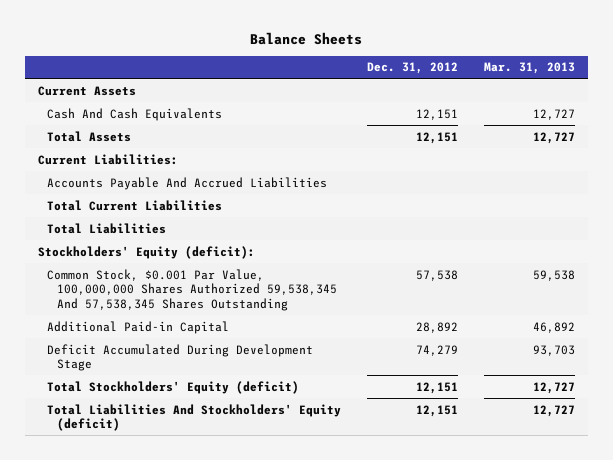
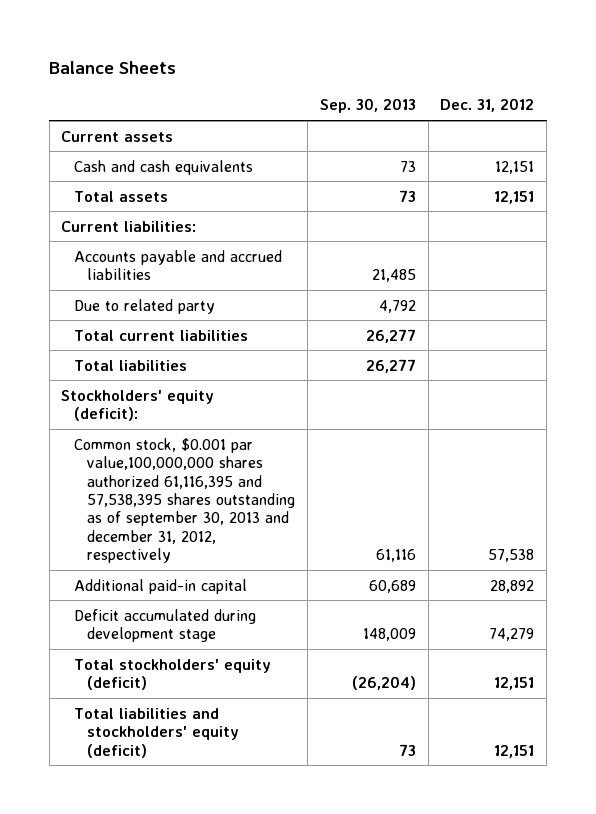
- | Dec. 31, 2012 | Mar. 31, 2013
+ | Sep. 30, 2013 | Dec. 31, 2012
- Current Assets
- Cash And Cash Equivalents | 12,151 | 12,727
- Total Assets | 12,151 | 12,727
- Current Liabilities:
- Accounts Payable And Accrued Liabilities
- Total Current Liabilities
- Total Liabilities
- Stockholders' Equity (deficit):
- Common Stock, $0.001 Par Value, 100,000,000 Shares Authorized 59,538,345 And 57,538,345 Shares Outstanding | 57,538 | 59,538
- Additional Paid-in Capital | 28,892 | 46,892
- Deficit Accumulated During Development Stage | 74,279 | 93,703
- Total Stockholders' Equity (deficit) | 12,151 | 12,727
- Total Liabilities And Stockholders' Equity (deficit) | 12,151 | 12,727
+ Current assets
+ Cash and cash equivalents | 73 | 12,151
+ Total assets | 73 | 12,151
+ Current liabilities:
+ Accounts payable and accrued liabilities | 21,485 |
+ Due to related party | 4,792 |
+ Total current liabilities | 26,277 |
+ Total liabilities | 26,277 |
+ Stockholders' equity (deficit):
+ Common stock, $0.001 par value,100,000,000 shares authorized 61,116,395 and 57,538,395 shares outstanding as of september 30, 2013 and december 31, 2012, respectively | 61,116 | 57,538
+ Additional paid-in capital | 60,689 | 28,892
+ Deficit accumulated during development stage | 148,009 | 74,279
+ Total stockholders' equity (deficit) | (26,204) | 12,151
+ Total liabilities and stockholders' equity (deficit) | 73 | 12,151

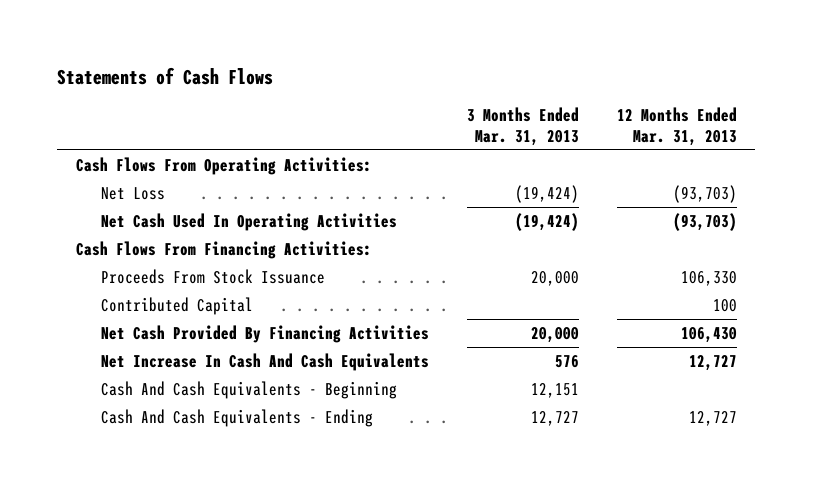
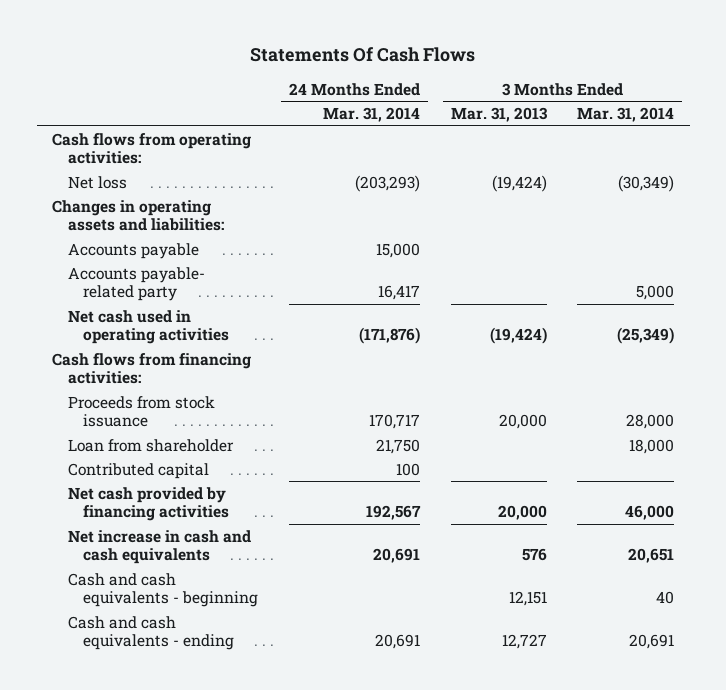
- Statements of Cash Flows
+ Statements Of Cash Flows
- | 3 Months Ended Mar. 31, 2013 | 12 Months Ended Mar. 31, 2013
+ | 24 Months Ended Mar. 31, 2014 | 3 Months Ended Mar. 31, 2013 | 3 Months Ended Mar. 31, 2014
- Cash Flows From Operating Activities:
- Net Loss | (19,424) | (93,703)
- Net Cash Used In Operating Activities | (19,424) | (93,703)
- Cash Flows From Financing Activities:
- Proceeds From Stock Issuance | 20,000 | 106,330
- Contributed Capital | | 100
- Net Cash Provided By Financing Activities | 20,000 | 106,430
- Net Increase In Cash And Cash Equivalents | 576 | 12,727
- Cash And Cash Equivalents - Beginning | 12,151 |
- Cash And Cash Equivalents - Ending | 12,727 | 12,727
+ Cash flows from operating activities:
+ Net loss | (203,293) | (19,424) | (30,349)
+ Changes in operating assets and liabilities:
+ Accounts payable | 15,000 | |
+ Accounts payable- related party | 16,417 | | 5,000
+ Net cash used in operating activities | (171,876) | (19,424) | (25,349)
+ Cash flows from financing activities:
+ Proceeds from stock issuance | 170,717 | 20,000 | 28,000
+ Loan from shareholder | 21,750 | | 18,000
+ Contributed capital | 100 | |
+ Net cash provided by financing activities | 192,567 | 20,000 | 46,000
+ Net increase in cash and cash equivalents | 20,691 | 576 | 20,651
+ Cash and cash equivalents - beginning | | 12,151 | 40
+ Cash and cash equivalents - ending | 20,691 | 12,727 | 20,691

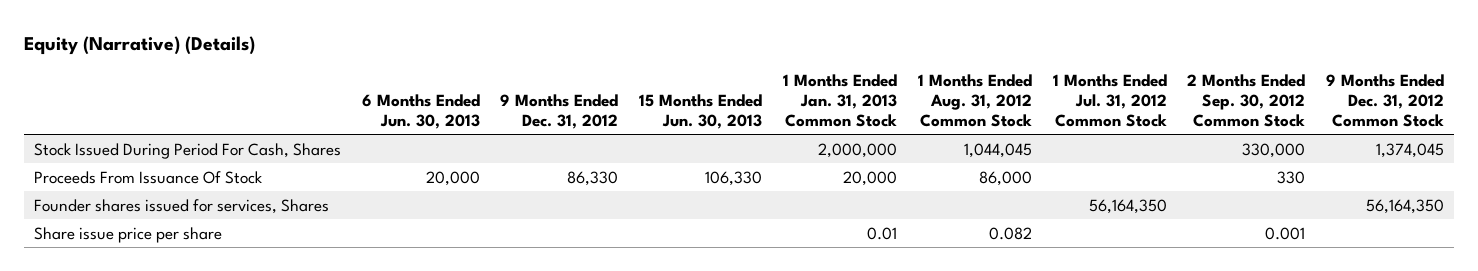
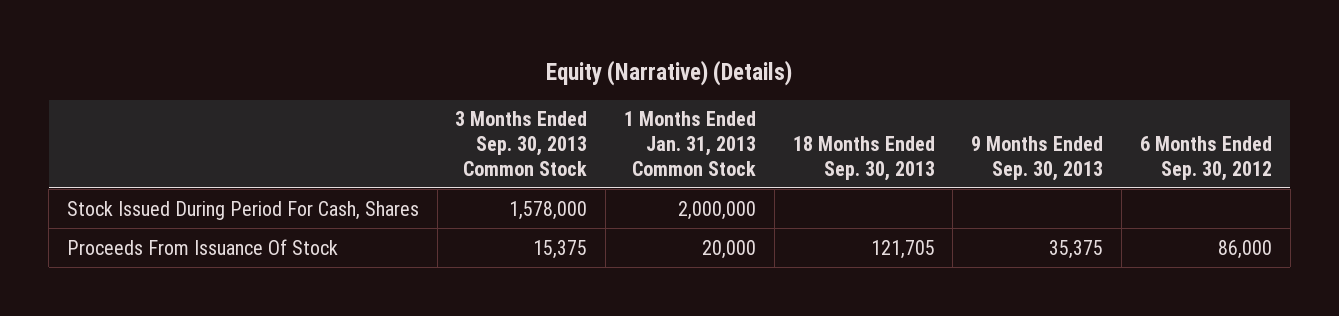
- | 6 Months Ended Jun. 30, 2013 | 9 Months Ended Dec. 31, 2012 | 15 Months Ended Jun. 30, 2013 | 1 Months Ended Jan. 31, 2013 Common Stock | 1 Months Ended Aug. 31, 2012 Common Stock | 1 Months Ended Jul. 31, 2012 Common Stock | 2 Months Ended Sep. 30, 2012 Common Stock | 9 Months Ended Dec. 31, 2012 Common Stock
+ | 3 Months Ended Sep. 30, 2013 Common Stock | 1 Months Ended Jan. 31, 2013 Common Stock | 18 Months Ended Sep. 30, 2013 | 9 Months Ended Sep. 30, 2013 | 6 Months Ended Sep. 30, 2012
- Founder shares issued for services, Shares | | | | | | 56,164,350 | | 56,164,350
- Share issue price per share | | | | 0.01 | 0.082 | | 0.001 |

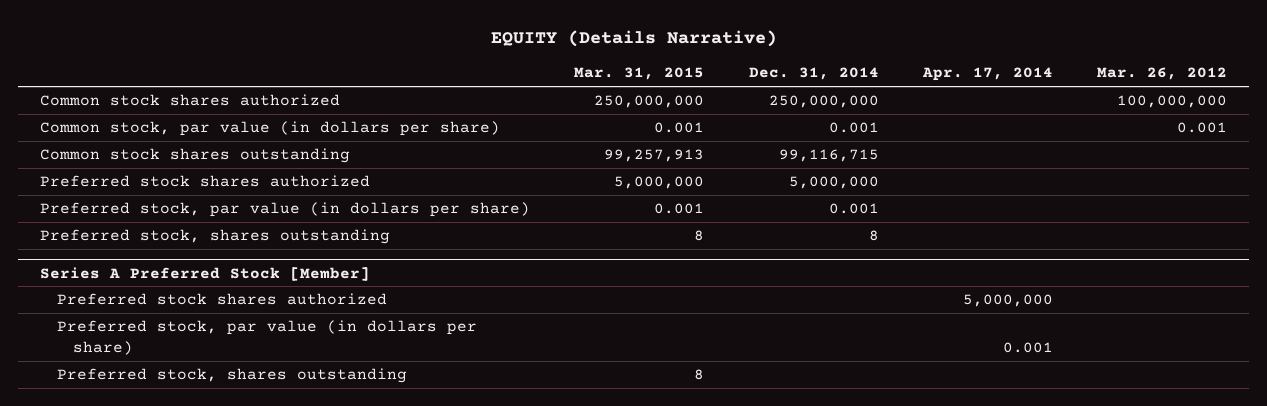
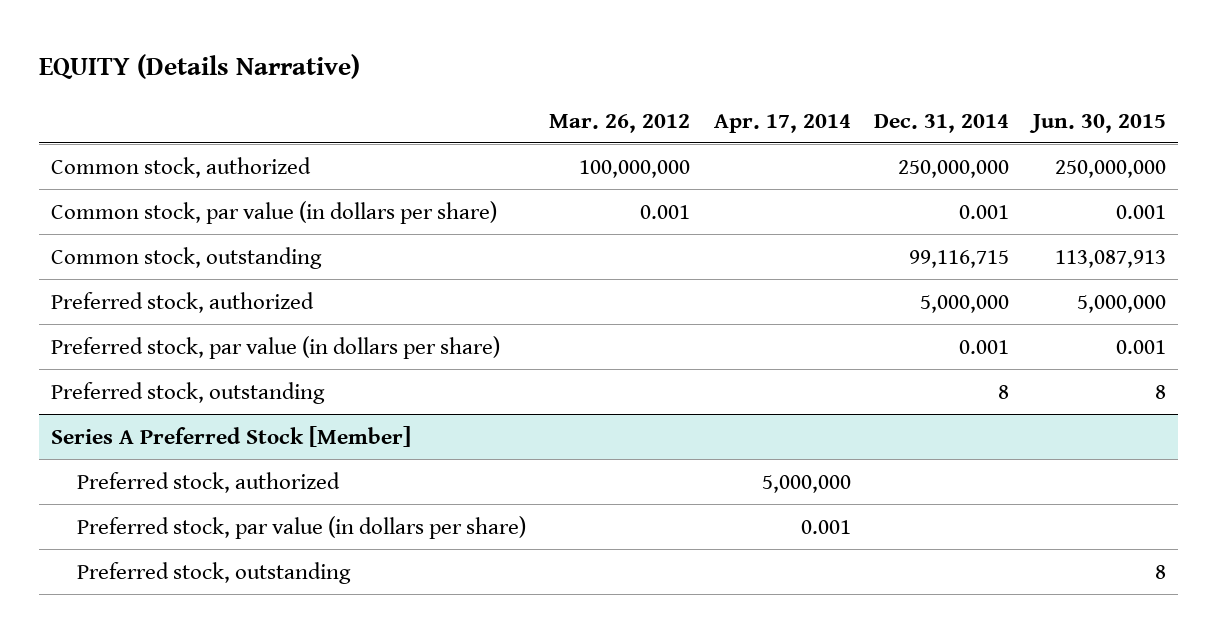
- | Mar. 31, 2015 | Dec. 31, 2014 | Apr. 17, 2014 | Mar. 26, 2012
+ | Mar. 26, 2012 | Apr. 17, 2014 | Dec. 31, 2014 | Jun. 30, 2015
- Common stock shares authorized | 250,000,000 | 250,000,000 | | 100,000,000
+ Common stock, authorized | 100,000,000 | | 250,000,000 | 250,000,000
- Common stock shares outstanding | 99,257,913 | 99,116,715 | |
- Preferred stock shares authorized | 5,000,000 | 5,000,000 | |
+ Common stock, outstanding | | | 99,116,715 | 113,087,913
+ Preferred stock, authorized | | | 5,000,000 | 5,000,000
- Preferred stock, shares outstanding | 8 | 8 | |
+ Preferred stock, outstanding | | | 8 | 8
@ Series A Preferred Stock [Member]
- Preferred stock shares authorized | | | 5,000,000 |
+ Preferred stock, authorized | | 5,000,000 | |
- Preferred stock, shares outstanding | 8 | | |
+ Preferred stock, outstanding | | | | 8

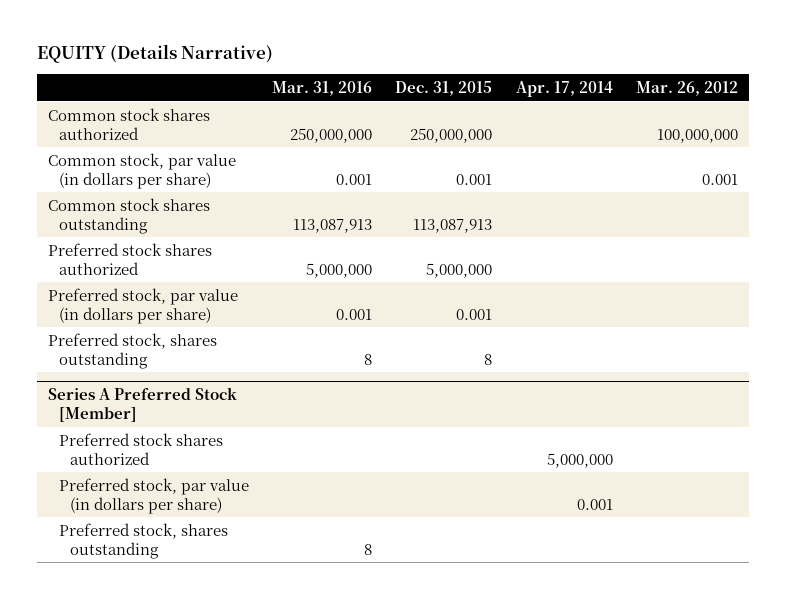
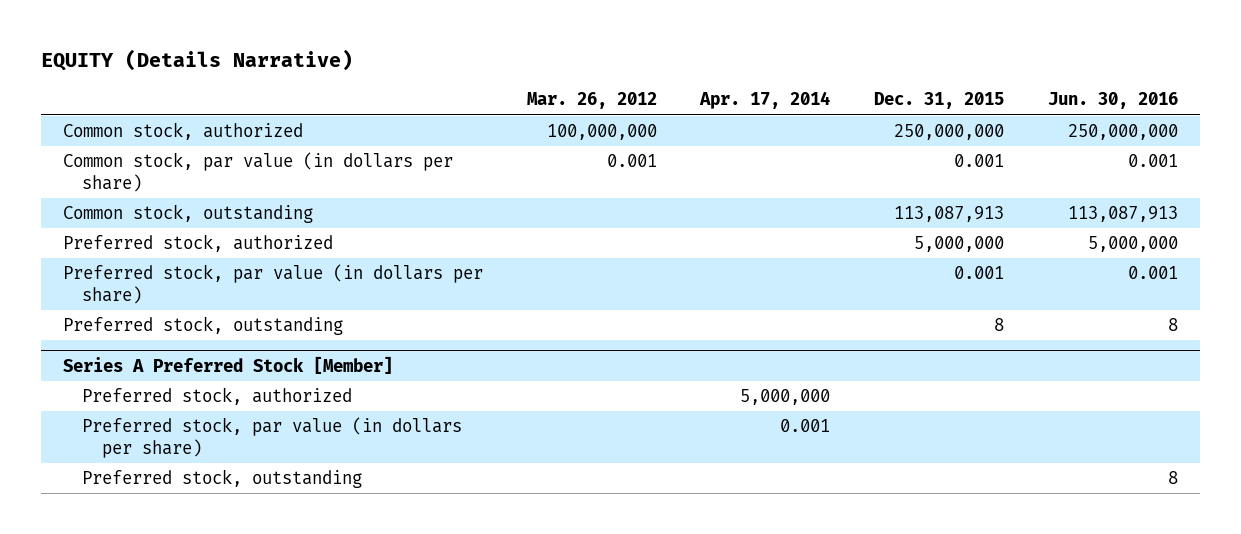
- | Mar. 31, 2016 | Dec. 31, 2015 | Apr. 17, 2014 | Mar. 26, 2012
+ | Mar. 26, 2012 | Apr. 17, 2014 | Dec. 31, 2015 | Jun. 30, 2016
- Common stock shares authorized | 250,000,000 | 250,000,000 | | 100,000,000
+ Common stock, authorized | 100,000,000 | | 250,000,000 | 250,000,000
- Common stock shares outstanding | 113,087,913 | 113,087,913 | |
- Preferred stock shares authorized | 5,000,000 | 5,000,000 | |
+ Common stock, outstanding | | | 113,087,913 | 113,087,913
+ Preferred stock, authorized | | | 5,000,000 | 5,000,000
- Preferred stock, shares outstanding | 8 | 8 | |
+ Preferred stock, outstanding | | | 8 | 8
@ Series A Preferred Stock [Member]
- Preferred stock shares authorized | | | 5,000,000 |
+ Preferred stock, authorized | | 5,000,000 | |
- Preferred stock, shares outstanding | 8 | | |
+ Preferred stock, outstanding | | | | 8

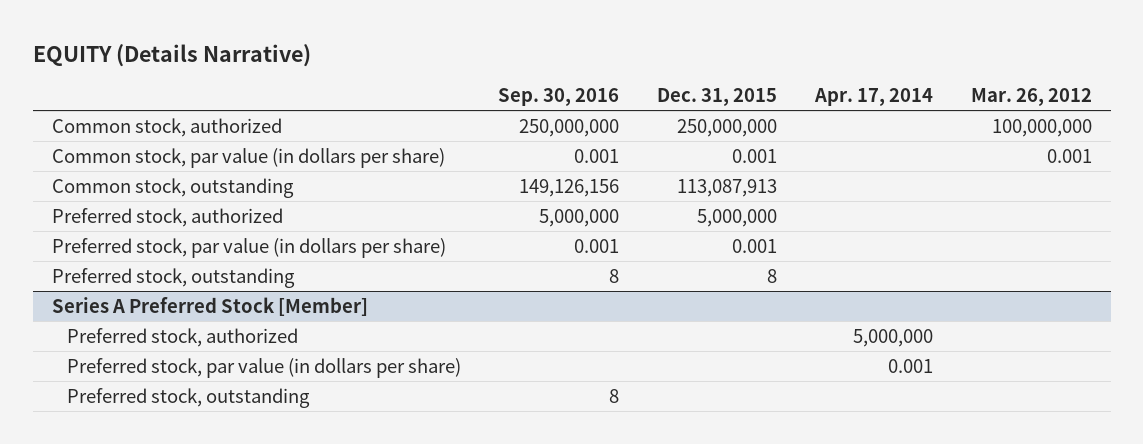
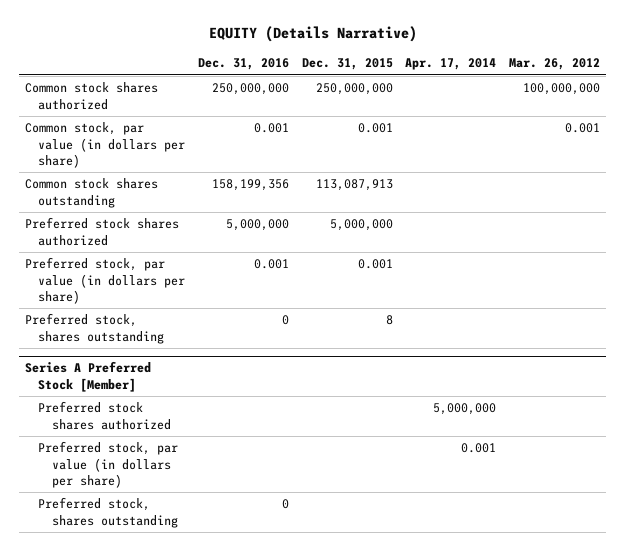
- | Sep. 30, 2016 | Dec. 31, 2015 | Apr. 17, 2014 | Mar. 26, 2012
+ | Dec. 31, 2016 | Dec. 31, 2015 | Apr. 17, 2014 | Mar. 26, 2012
- Common stock, authorized | 250,000,000 | 250,000,000 | | 100,000,000
+ Common stock shares authorized | 250,000,000 | 250,000,000 | | 100,000,000
- Common stock, outstanding | 149,126,156 | 113,087,913 | |
- Preferred stock, authorized | 5,000,000 | 5,000,000 | |
+ Common stock shares outstanding | 158,199,356 | 113,087,913 | |
+ Preferred stock shares authorized | 5,000,000 | 5,000,000 | |
- Preferred stock, outstanding | 8 | 8 | |
+ Preferred stock, shares outstanding | 0 | 8 | |
@ Series A Preferred Stock [Member]
- Preferred stock, authorized | | | 5,000,000 |
+ Preferred stock shares authorized | | | 5,000,000 |
- Preferred stock, outstanding | 8 | | |
+ Preferred stock, shares outstanding | 0 | | |

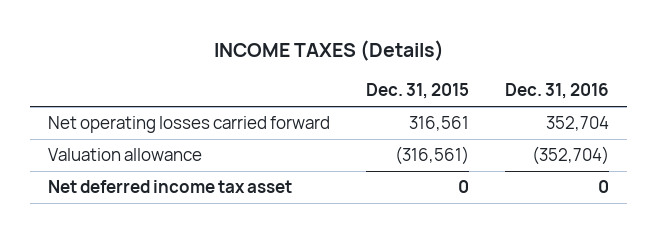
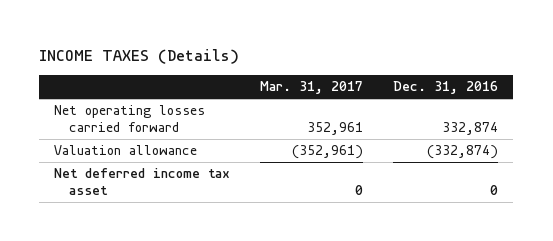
- | Dec. 31, 2015 | Dec. 31, 2016
+ | Mar. 31, 2017 | Dec. 31, 2016
- Net operating losses carried forward | 316,561 | 352,704
- Valuation allowance | (316,561) | (352,704)
+ Net operating losses carried forward | 352,961 | 332,874
+ Valuation allowance | (352,961) | (332,874)

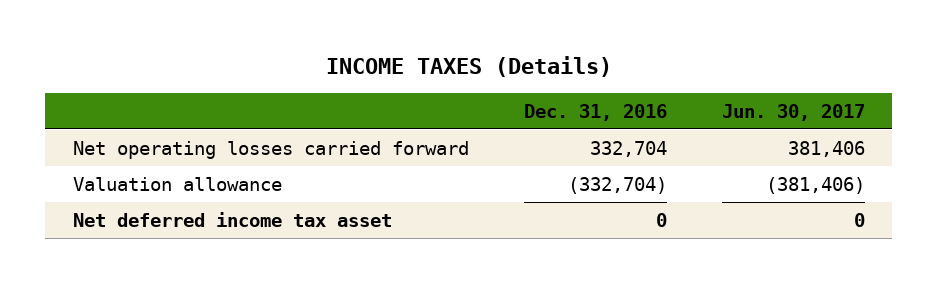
- | Mar. 31, 2017 | Dec. 31, 2016
+ | Dec. 31, 2016 | Jun. 30, 2017
- Net operating losses carried forward | 352,961 | 332,874
- Valuation allowance | (352,961) | (332,874)
+ Net operating losses carried forward | 332,704 | 381,406
+ Valuation allowance | (332,704) | (381,406)

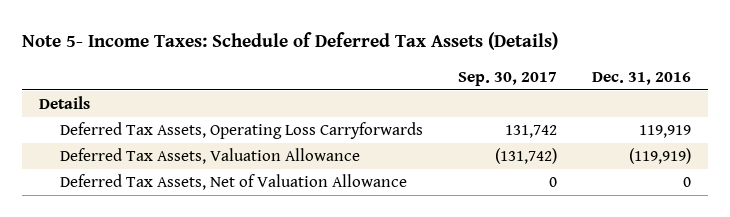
- INCOME TAXES (Details)
+ Note 5- Income Taxes: Schedule of Deferred Tax Assets (Details)
- | Dec. 31, 2016 | Jun. 30, 2017
+ | Sep. 30, 2017 | Dec. 31, 2016
- Net operating losses carried forward | 332,704 | 381,406
- Valuation allowance | (332,704) | (381,406)
- Net deferred income tax asset | 0 | 0
+ Details
+ Deferred Tax Assets, Operating Loss Carryforwards | 131,742 | 119,919
+ Deferred Tax Assets, Valuation Allowance | (131,742) | (119,919)
+ Deferred Tax Assets, Net of Valuation Allowance | 0 | 0

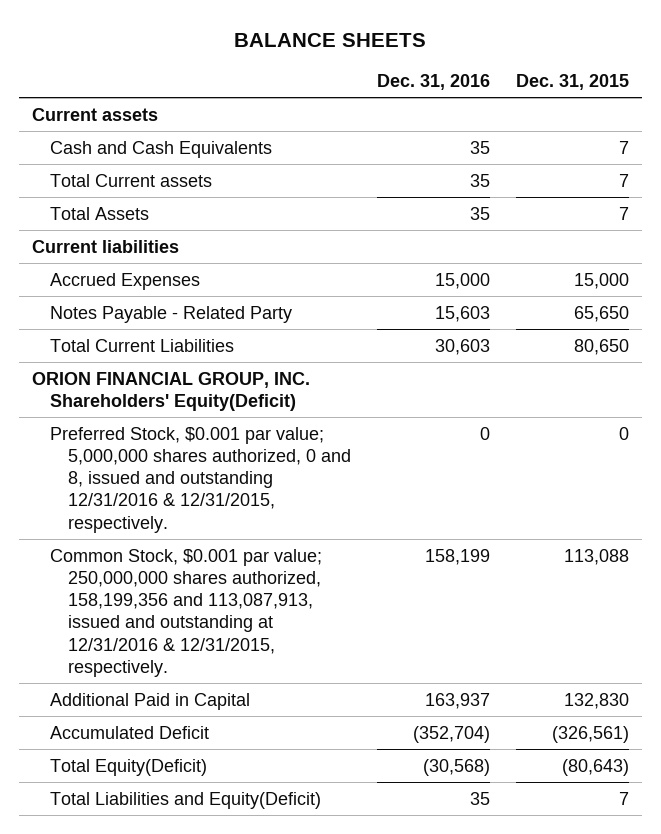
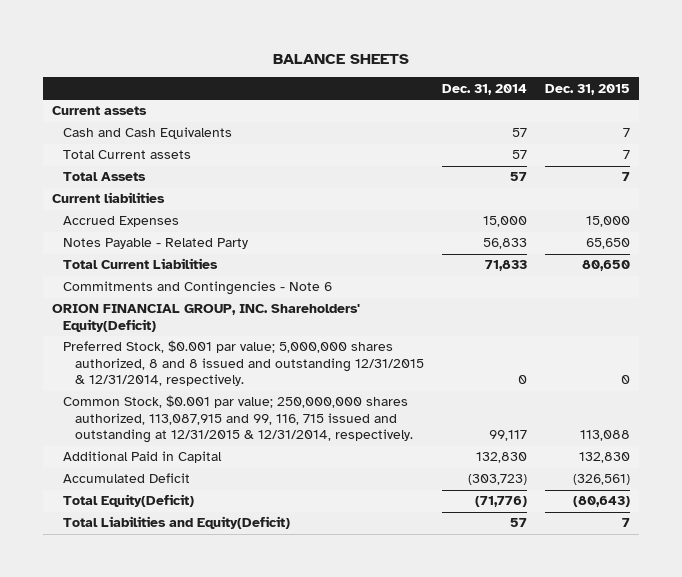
- | Dec. 31, 2016 | Dec. 31, 2015
+ | Dec. 31, 2014 | Dec. 31, 2015
+ Commitments and Contingencies - Note 6
- Preferred Stock, $0.001 par value; 5,000,000 shares authorized, 0 and 8, issued and outstanding 12/31/2016 & 12/31/2015, respectively. | 0 | 0
- Common Stock, $0.001 par value; 250,000,000 shares authorized, 158,199,356 and 113,087,913, issued and outstanding at 12/31/2016 & 12/31/2015, respectively. | 158,199 | 113,088
+ Preferred Stock, $0.001 par value; 5,000,000 shares authorized, 8 and 8 issued and outstanding 12/31/2015 & 12/31/2014, respectively. | 0 | 0
+ Common Stock, $0.001 par value; 250,000,000 shares authorized, 113,087,915 and 99, 116, 715 issued and outstanding at 12/31/2015 & 12/31/2014, respectively. | 99,117 | 113,088

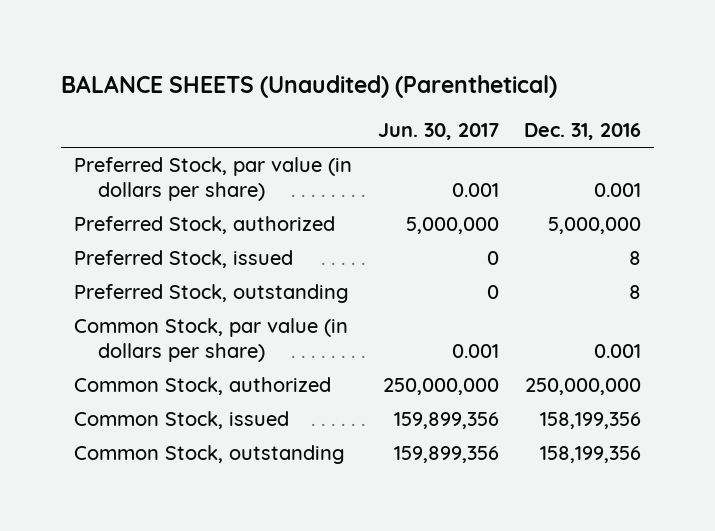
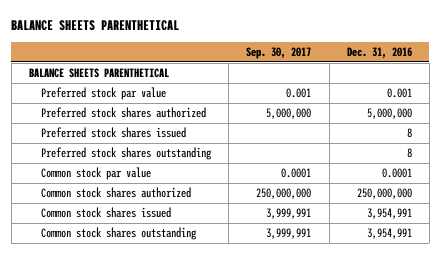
- BALANCE SHEETS (Unaudited) (Parenthetical)
+ BALANCE SHEETS PARENTHETICAL
- | Jun. 30, 2017 | Dec. 31, 2016
+ | Sep. 30, 2017 | Dec. 31, 2016
- Preferred Stock, par value (in dollars per share) | 0.001 | 0.001
- Preferred Stock, authorized | 5,000,000 | 5,000,000
- Preferred Stock, issued | 0 | 8
- Preferred Stock, outstanding | 0 | 8
- Common Stock, par value (in dollars per share) | 0.001 | 0.001
- Common Stock, authorized | 250,000,000 | 250,000,000
- Common Stock, issued | 159,899,356 | 158,199,356
- Common Stock, outstanding | 159,899,356 | 158,199,356
+ BALANCE SHEETS PARENTHETICAL
+ Preferred stock par value | 0.001 | 0.001
+ Preferred stock shares authorized | 5,000,000 | 5,000,000
+ Preferred stock shares issued | | 8
+ Preferred stock shares outstanding | | 8
+ Common stock par value | 0.0001 | 0.0001
+ Common stock shares authorized | 250,000,000 | 250,000,000
+ Common stock shares issued | 3,999,991 | 3,954,991
+ Common stock shares outstanding | 3,999,991 | 3,954,991

